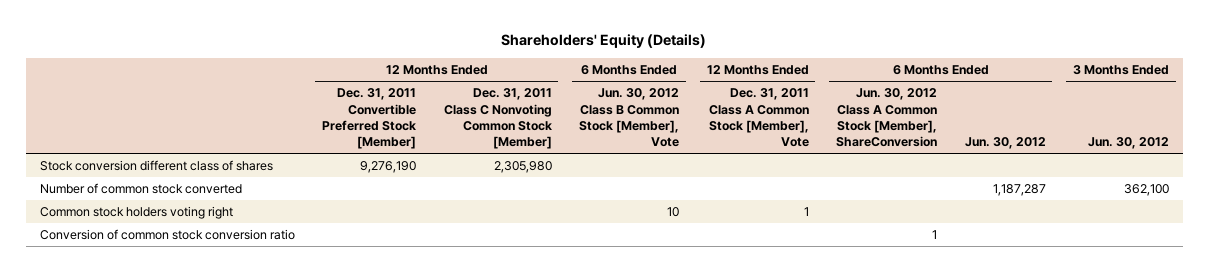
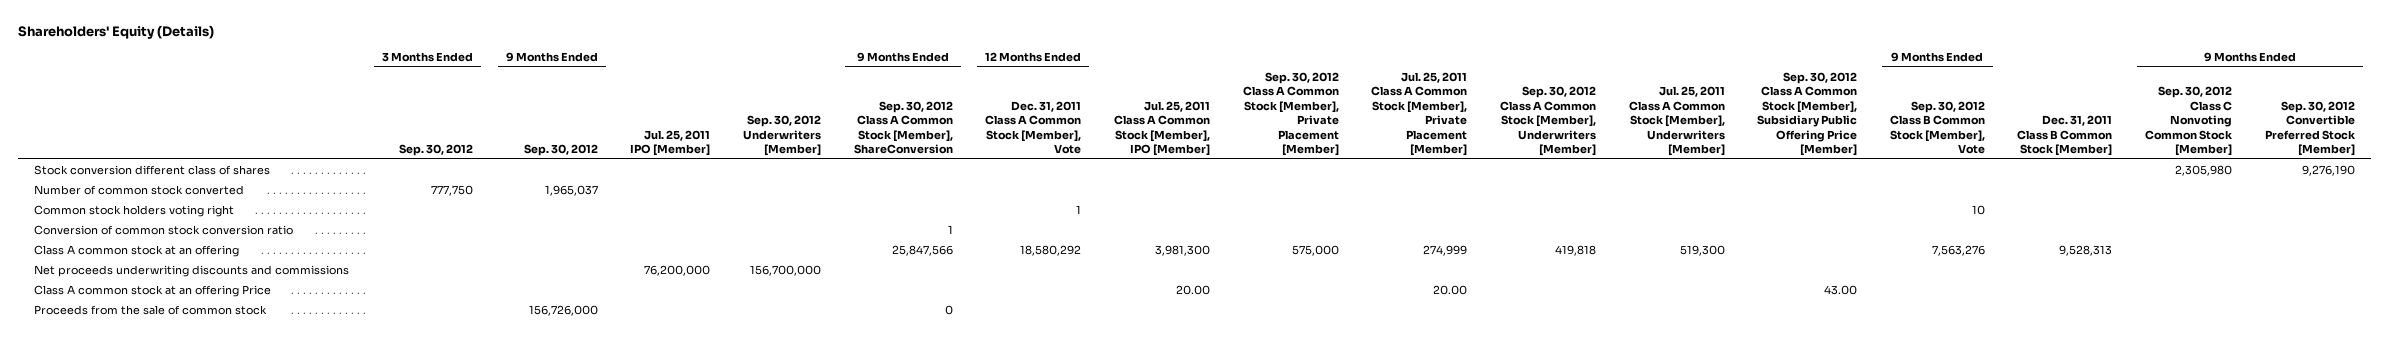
- | 12 Months Ended Dec. 31, 2011 Convertible Preferred Stock [Member] | 12 Months Ended Dec. 31, 2011 Class C Nonvoting Common Stock [Member] | 6 Months Ended Jun. 30, 2012 Class B Common Stock [Member], Vote | 12 Months Ended Dec. 31, 2011 Class A Common Stock [Member], Vote | 6 Months Ended Jun. 30, 2012 Class A Common Stock [Member], ShareConversion | 6 Months Ended Jun. 30, 2012 | 3 Months Ended Jun. 30, 2012
+ | 3 Months Ended Sep. 30, 2012 | 9 Months Ended Sep. 30, 2012 | Jul. 25, 2011 IPO [Member] | Sep. 30, 2012 Underwriters [Member] | 9 Months Ended Sep. 30, 2012 Class A Common Stock [Member], ShareConversion | 12 Months Ended Dec. 31, 2011 Class A Common Stock [Member], Vote | Jul. 25, 2011 Class A Common Stock [Member], IPO [Member] | Sep. 30, 2012 Class A Common Stock [Member], Private Placement [Member] | Jul. 25, 2011 Class A Common Stock [Member], Private Placement [Member] | Sep. 30, 2012 Class A Common Stock [Member], Underwriters [Member] | Jul. 25, 2011 Class A Common Stock [Member], Underwriters [Member] | Sep. 30, 2012 Class A Common Stock [Member], Subsidiary Public Offering Price [Member] | 9 Months Ended Sep. 30, 2012 Class B Common Stock [Member], Vote | Dec. 31, 2011 Class B Common Stock [Member] | 9 Months Ended Sep. 30, 2012 Class C Nonvoting Common Stock [Member] | 9 Months Ended Sep. 30, 2012 Convertible Preferred Stock [Member]
+ Class A common stock at an offering | | | | | 25,847,566 | 18,580,292 | 3,981,300 | 575,000 | 274,999 | 419,818 | 519,300 | | 7,563,276 | 9,528,313 | |
+ Net proceeds underwriting discounts and commissions | | | 76,200,000 | 156,700,000 | | | | | | | | | | | |
+ Class A common stock at an offering Price | | | | | | | 20.00 | | 20.00 | | | 43.00 | | | |
+ Proceeds from the sale of common stock | | 156,726,000 | | | 0 | | | | | | | | | | |

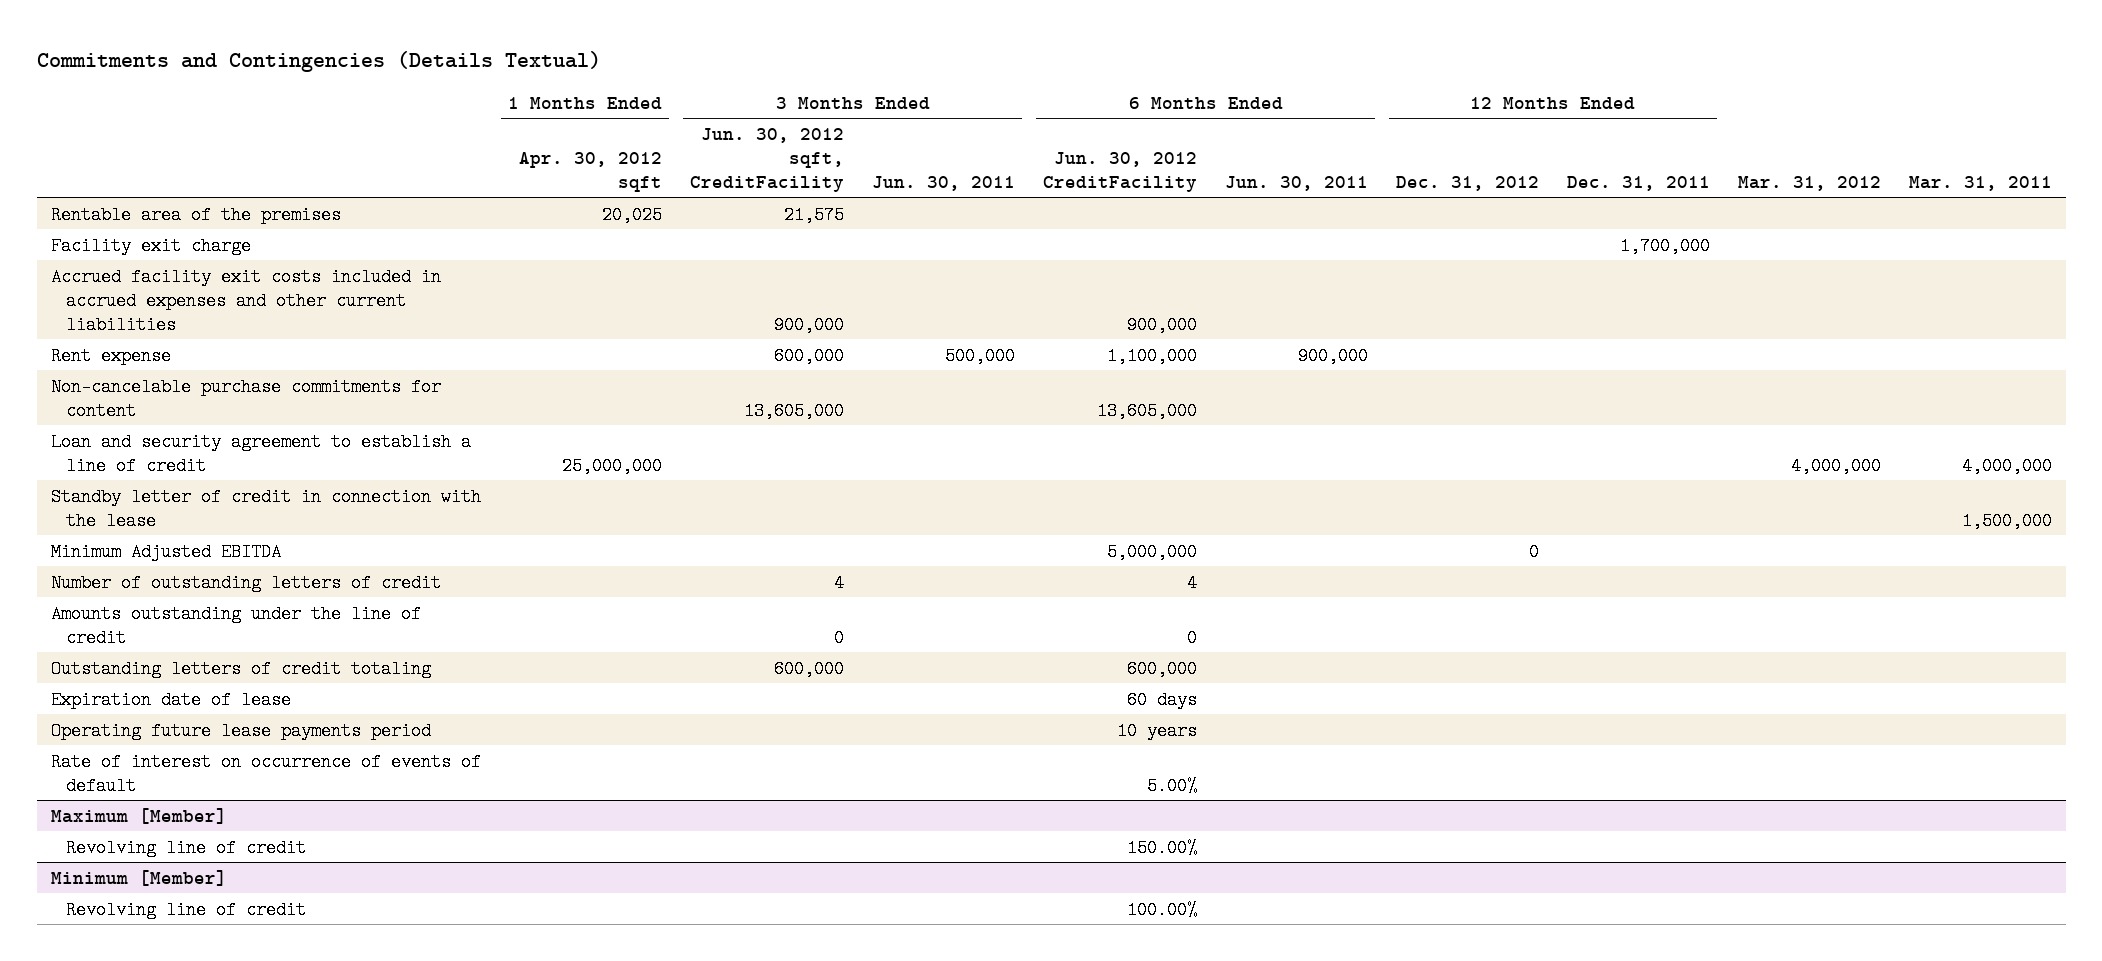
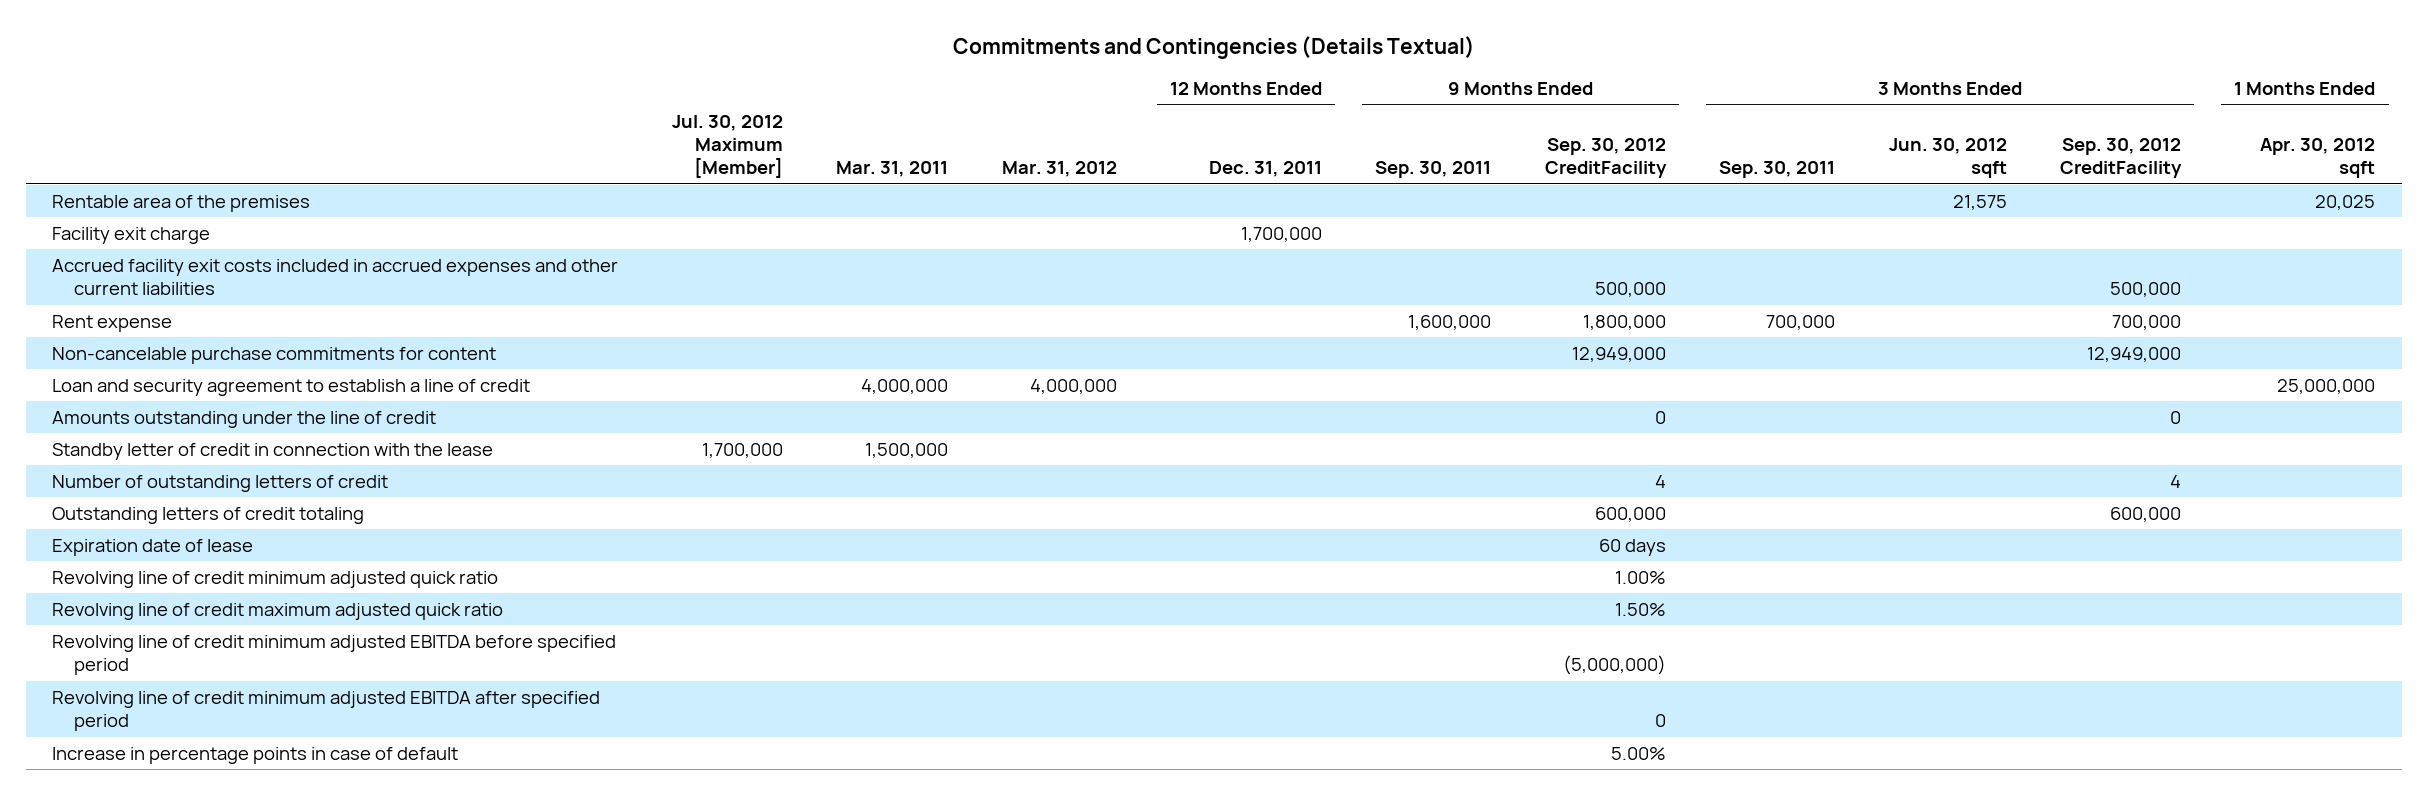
- | 1 Months Ended Apr. 30, 2012 sqft | 3 Months Ended Jun. 30, 2012 sqft, CreditFacility | 3 Months Ended Jun. 30, 2011 | 6 Months Ended Jun. 30, 2012 CreditFacility | 6 Months Ended Jun. 30, 2011 | 12 Months Ended Dec. 31, 2012 | 12 Months Ended Dec. 31, 2011 | Mar. 31, 2012 | Mar. 31, 2011
+ | Jul. 30, 2012 Maximum [Member] | Mar. 31, 2011 | Mar. 31, 2012 | 12 Months Ended Dec. 31, 2011 | 9 Months Ended Sep. 30, 2011 | 9 Months Ended Sep. 30, 2012 CreditFacility | 3 Months Ended Sep. 30, 2011 | 3 Months Ended Jun. 30, 2012 sqft | 3 Months Ended Sep. 30, 2012 CreditFacility | 1 Months Ended Apr. 30, 2012 sqft
moved up: Amounts outstanding under the line of credit | | | | | | 0 | | | 0 |
- Minimum Adjusted EBITDA | | | | 5,000,000 | | 0 | | |
- Operating future lease payments period | | | | 10 years | | | | |
- Rate of interest on occurrence of events of default | | | | 5.00% | | | | |
- Maximum [Member]
- Revolving line of credit | | | | 150.00% | | | | |
- Minimum [Member]
- Revolving line of credit | | | | 100.00% | | | | |
+ Revolving line of credit minimum adjusted quick ratio | | | | | | 1.00% | | | |
+ Revolving line of credit maximum adjusted quick ratio | | | | | | 1.50% | | | |
+ Revolving line of credit minimum adjusted EBITDA before specified period | | | | | | (5,000,000) | | | |
+ Revolving line of credit minimum adjusted EBITDA after specified period | | | | | | 0 | | | |
+ Increase in percentage points in case of default | | | | | | 5.00% | | | |

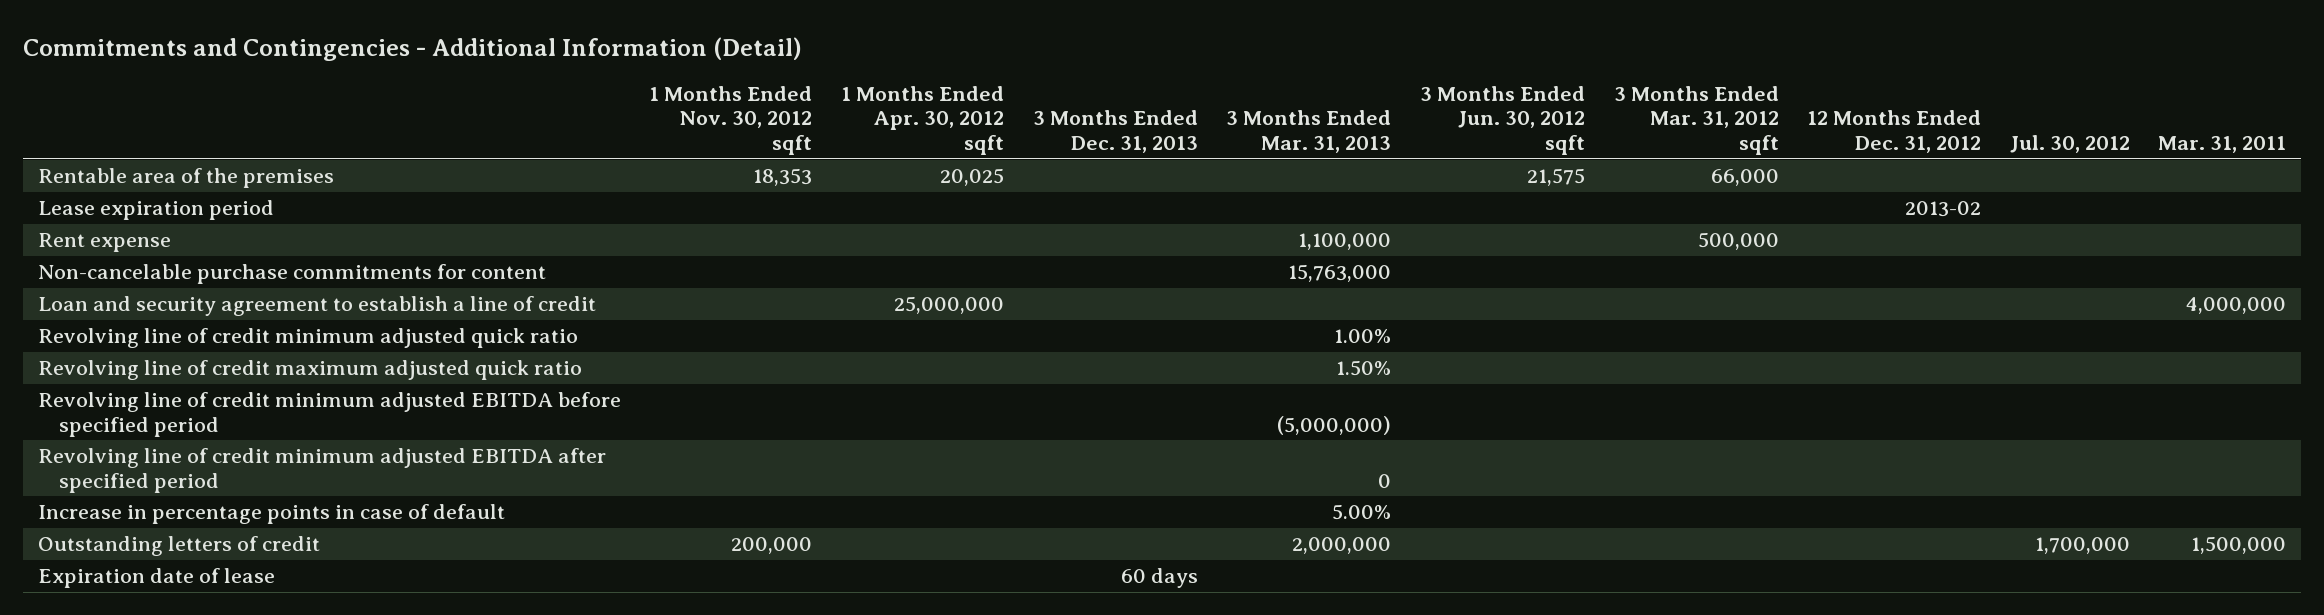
- Commitments and Contingencies (Details Textual)
+ Commitments and Contingencies - Additional Information (Detail)
- | Jul. 30, 2012 Maximum [Member] | Mar. 31, 2011 | Mar. 31, 2012 | 12 Months Ended Dec. 31, 2011 | 9 Months Ended Sep. 30, 2011 | 9 Months Ended Sep. 30, 2012 CreditFacility | 3 Months Ended Sep. 30, 2011 | 3 Months Ended Jun. 30, 2012 sqft | 3 Months Ended Sep. 30, 2012 CreditFacility | 1 Months Ended Apr. 30, 2012 sqft
+ | 1 Months Ended Nov. 30, 2012 sqft | 1 Months Ended Apr. 30, 2012 sqft | 3 Months Ended Dec. 31, 2013 | 3 Months Ended Mar. 31, 2013 | 3 Months Ended Jun. 30, 2012 sqft | 3 Months Ended Mar. 31, 2012 sqft | 12 Months Ended Dec. 31, 2012 | Jul. 30, 2012 | Mar. 31, 2011
- Facility exit charge | | | | 1,700,000 | | | | | |
- Accrued facility exit costs included in accrued expenses and other current liabilities | | | | | | 500,000 | | | 500,000 |
+ Lease expiration period | | | | | | | 2013-02 | |
- Amounts outstanding under the line of credit | | | | | | 0 | | | 0 |
- Standby letter of credit in connection with the lease | 1,700,000 | 1,500,000 | | | | | | | |
- Number of outstanding letters of credit | | | | | | 4 | | | 4 |
- Outstanding letters of credit totaling | | | | | | 600,000 | | | 600,000 |
+ Outstanding letters of credit | 200,000 | | | 2,000,000 | | | | 1,700,000 | 1,500,000
moved down: Expiration date of lease | | | 60 days | | | | | |

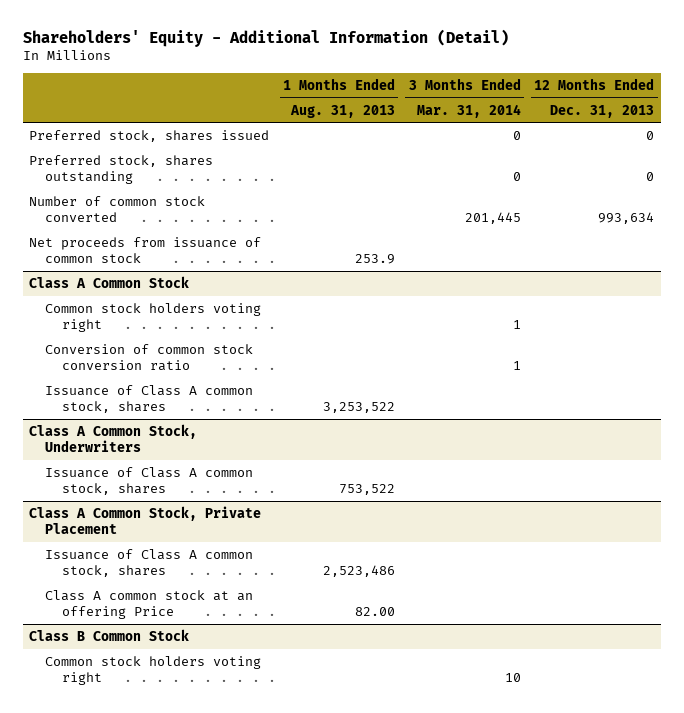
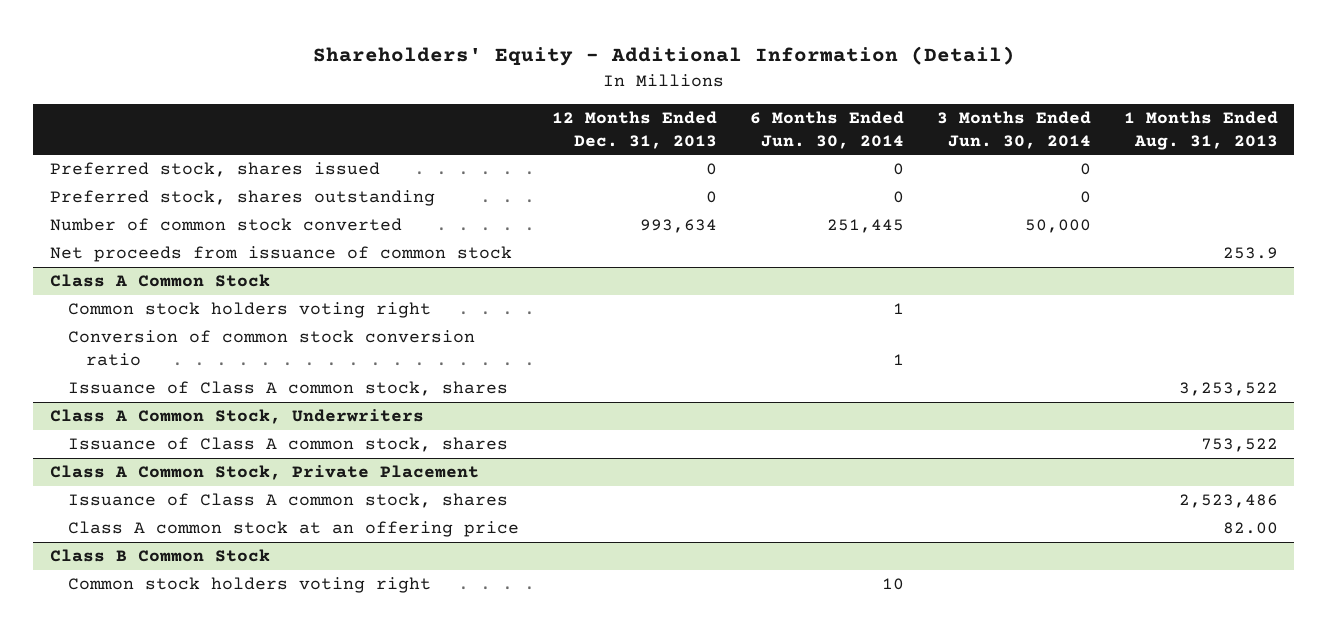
- | 1 Months Ended Aug. 31, 2013 | 3 Months Ended Mar. 31, 2014 | 12 Months Ended Dec. 31, 2013
+ | 12 Months Ended Dec. 31, 2013 | 6 Months Ended Jun. 30, 2014 | 3 Months Ended Jun. 30, 2014 | 1 Months Ended Aug. 31, 2013
@ Class A Common Stock, Private Placement
- Class A common stock at an offering Price | 82.00 | |
+ Class A common stock at an offering price | | | | 82.00

